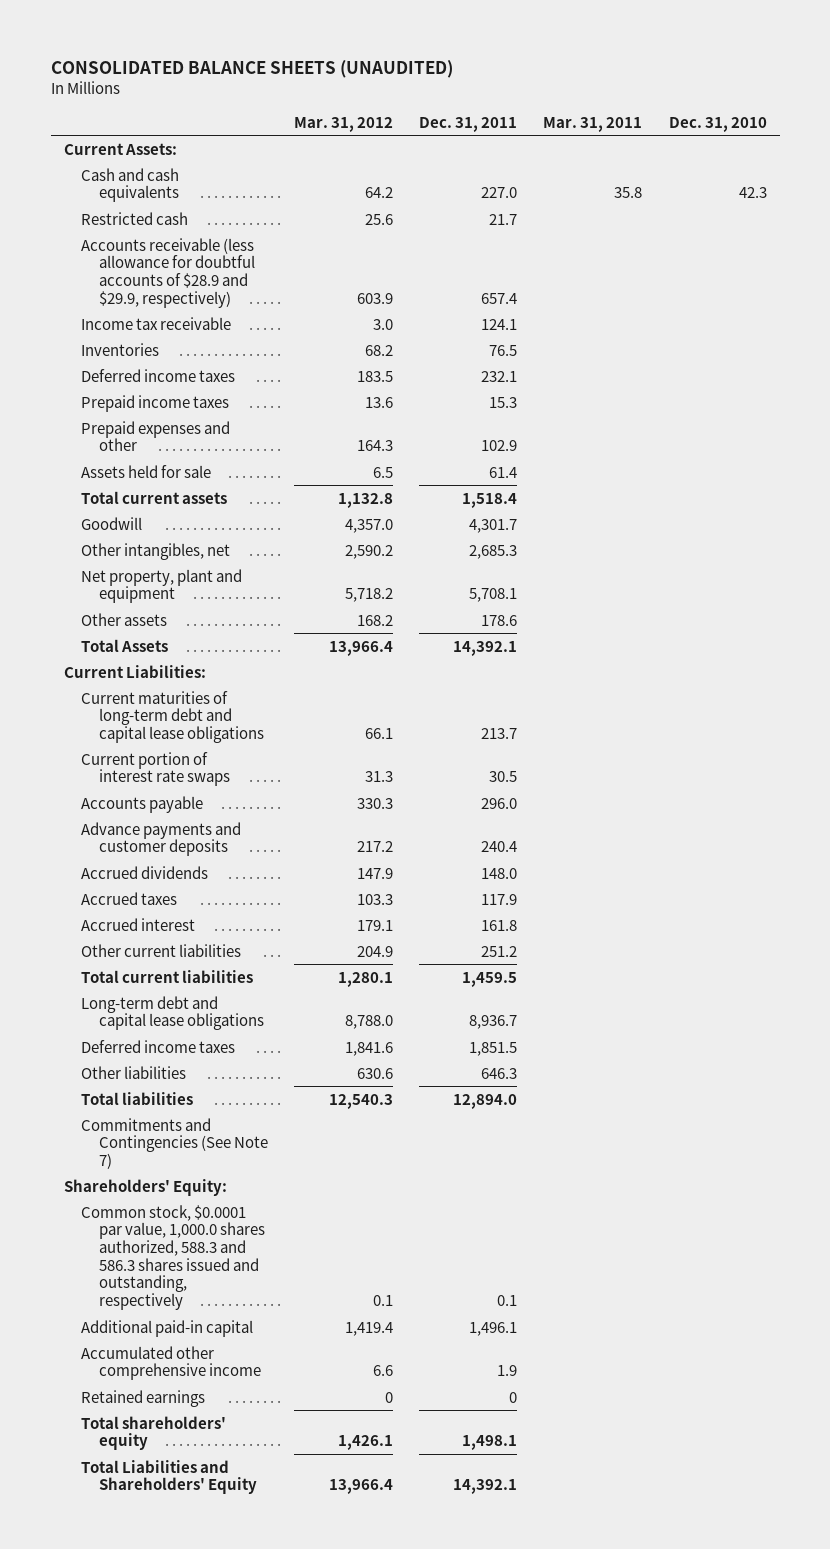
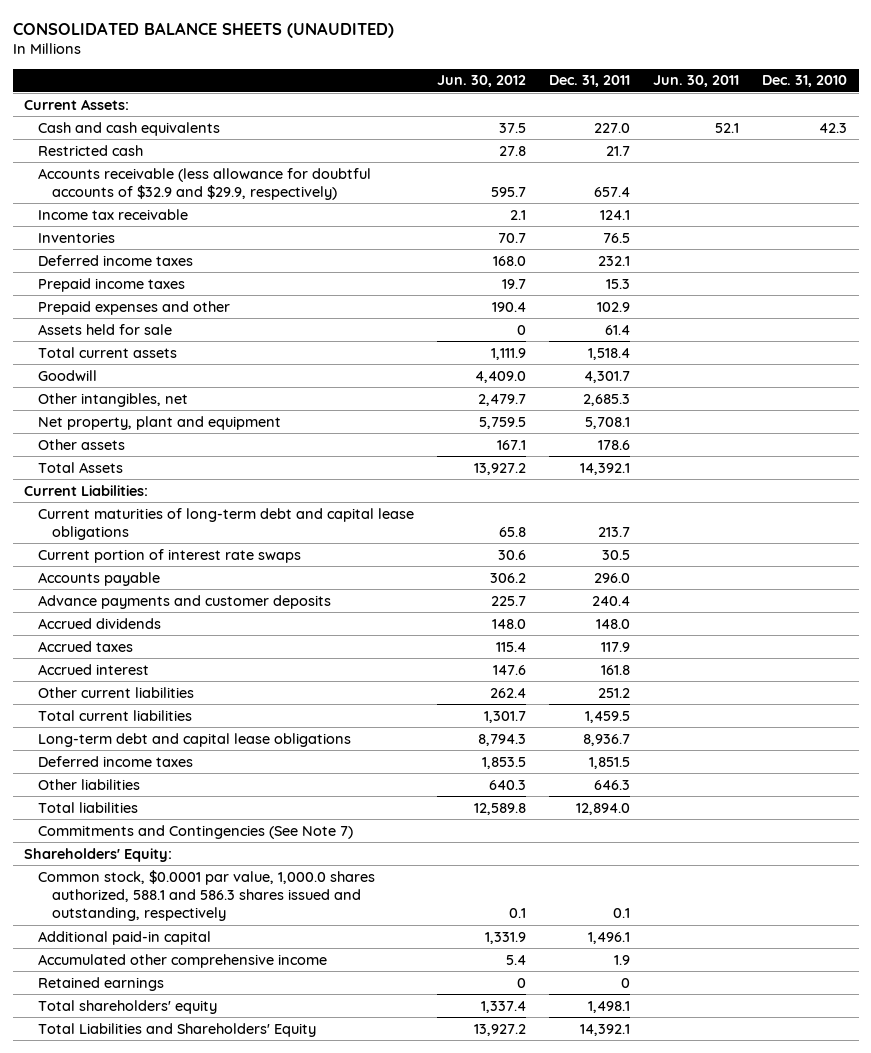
- | Mar. 31, 2012 | Dec. 31, 2011 | Mar. 31, 2011 | Dec. 31, 2010
+ | Jun. 30, 2012 | Dec. 31, 2011 | Jun. 30, 2011 | Dec. 31, 2010
- Accounts receivable (less allowance for doubtful accounts of $28.9 and $29.9, respectively) | 603.9 | 657.4 | |
+ Accounts receivable (less allowance for doubtful accounts of $32.9 and $29.9, respectively) | 595.7 | 657.4 | |
- Common stock, $0.0001 par value, 1,000.0 shares authorized, 588.3 and 586.3 shares issued and outstanding, respectively | 0.1 | 0.1 | |
+ Common stock, $0.0001 par value, 1,000.0 shares authorized, 588.1 and 586.3 shares issued and outstanding, respectively | 0.1 | 0.1 | |

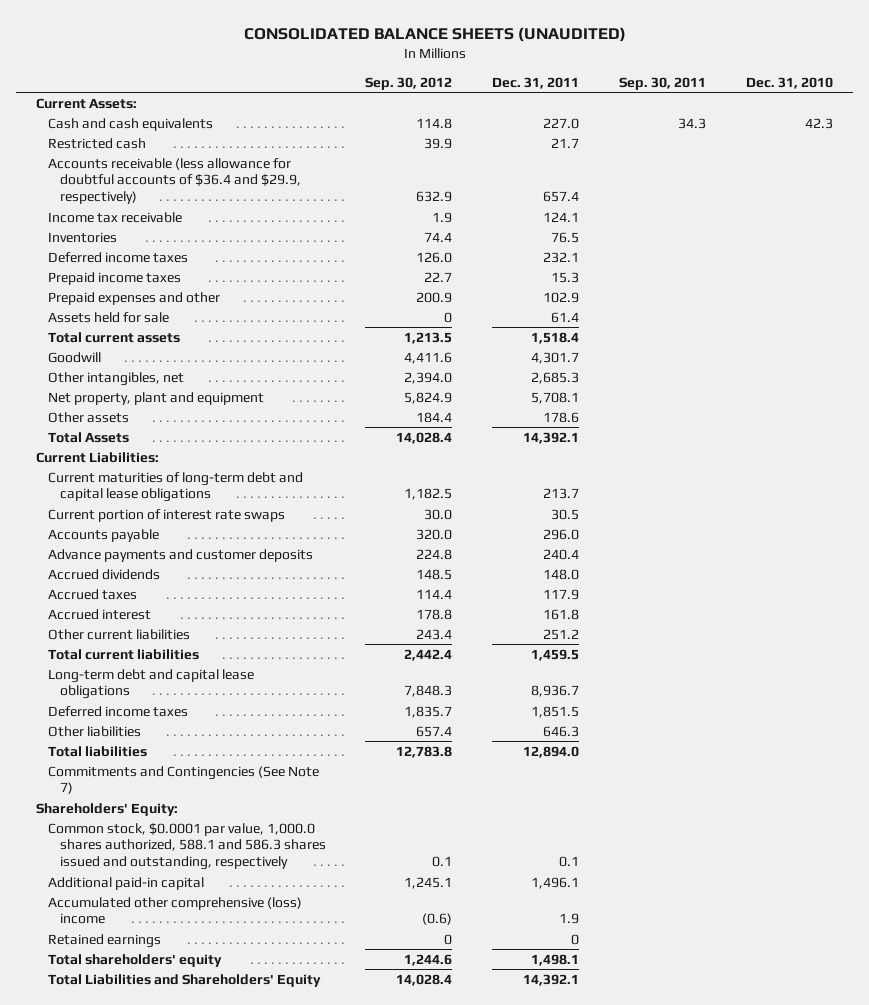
- | Jun. 30, 2012 | Dec. 31, 2011 | Jun. 30, 2011 | Dec. 31, 2010
+ | Sep. 30, 2012 | Dec. 31, 2011 | Sep. 30, 2011 | Dec. 31, 2010
- Accounts receivable (less allowance for doubtful accounts of $32.9 and $29.9, respectively) | 595.7 | 657.4 | |
+ Accounts receivable (less allowance for doubtful accounts of $36.4 and $29.9, respectively) | 632.9 | 657.4 | |
- Accumulated other comprehensive income | 5.4 | 1.9 | |
+ Accumulated other comprehensive (loss) income | (0.6) | 1.9 | |

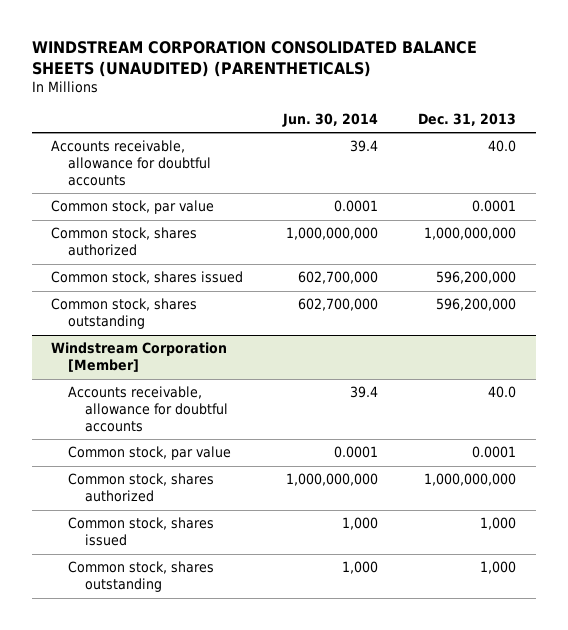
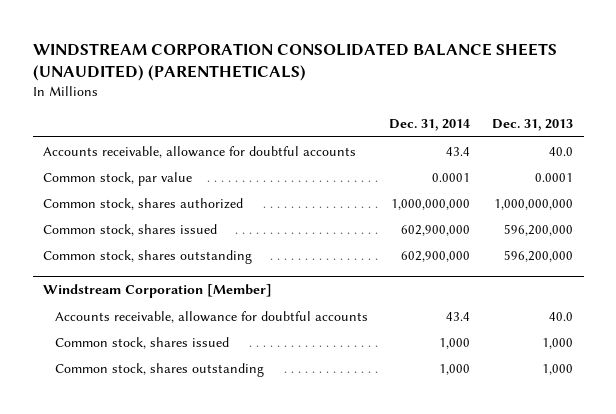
- | Jun. 30, 2014 | Dec. 31, 2013
+ | Dec. 31, 2014 | Dec. 31, 2013
@ Windstream Corporation [Member]
- Common stock, par value | 0.0001 | 0.0001
- Common stock, shares authorized | 1,000,000,000 | 1,000,000,000

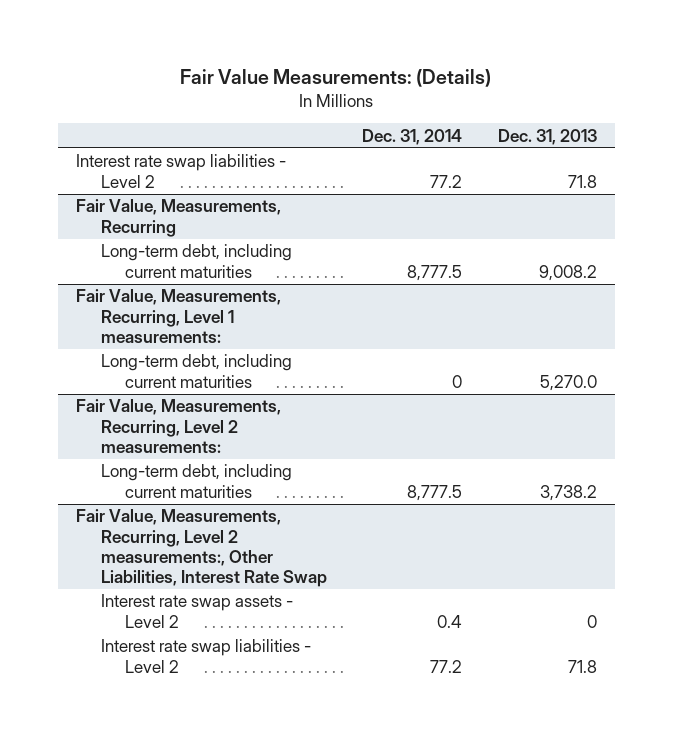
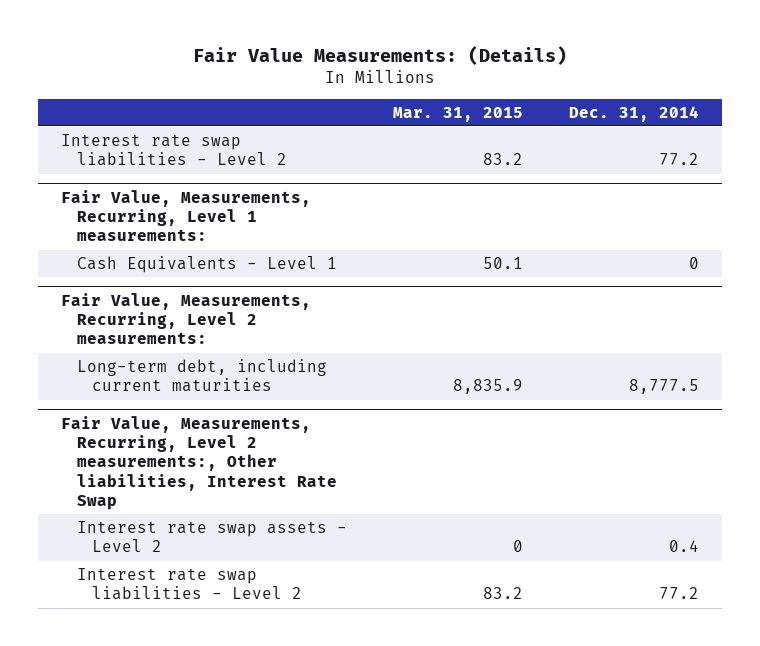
- | Dec. 31, 2014 | Dec. 31, 2013
+ | Mar. 31, 2015 | Dec. 31, 2014
- Fair Value, Measurements, Recurring
- Long-term debt, including current maturities | 8,777.5 | 9,008.2
@ Fair Value, Measurements, Recurring, Level 1 measurements:
- Long-term debt, including current maturities | 0 | 5,270.0
+ Cash Equivalents - Level 1 | 50.1 | 0
- Fair Value, Measurements, Recurring, Level 2 measurements:, Other Liabilities, Interest Rate Swap
+ Fair Value, Measurements, Recurring, Level 2 measurements:, Other liabilities, Interest Rate Swap

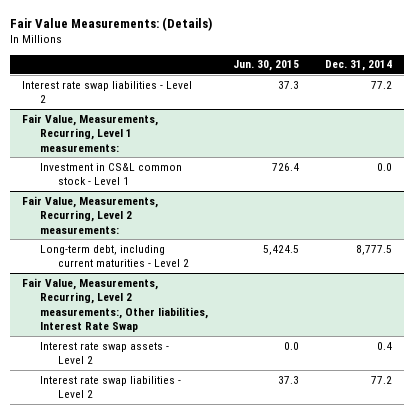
- | Mar. 31, 2015 | Dec. 31, 2014
+ | Jun. 30, 2015 | Dec. 31, 2014
@ Fair Value, Measurements, Recurring, Level 1 measurements:
- Cash Equivalents - Level 1 | 50.1 | 0
+ Investment in CS&L common stock - Level 1 | 726.4 | 0.0
@ Fair Value, Measurements, Recurring, Level 2 measurements:
- Long-term debt, including current maturities | 8,835.9 | 8,777.5
+ Long-term debt, including current maturities - Level 2 | 5,424.5 | 8,777.5

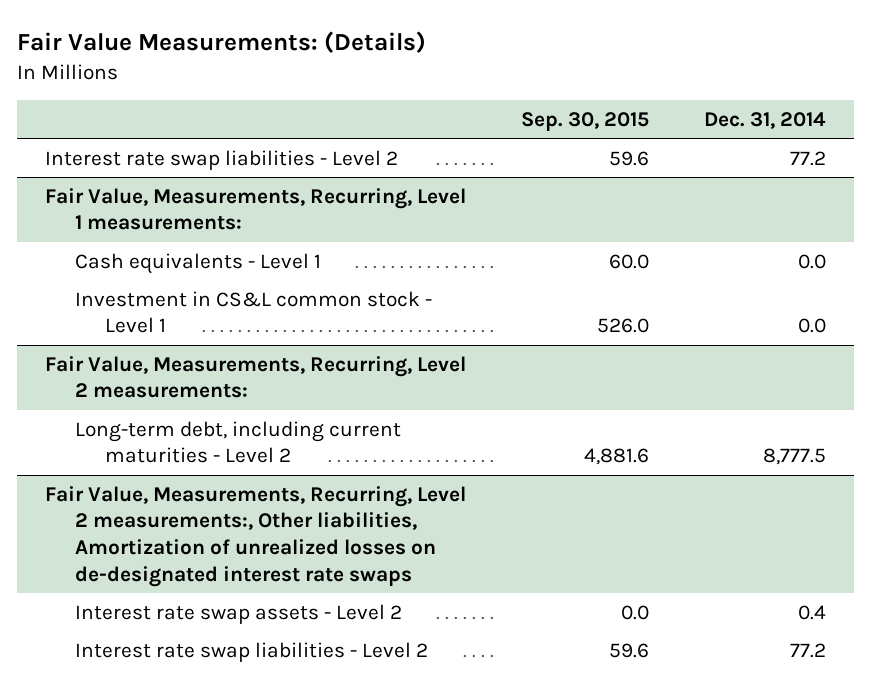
- | Jun. 30, 2015 | Dec. 31, 2014
+ | Sep. 30, 2015 | Dec. 31, 2014
@ Fair Value, Measurements, Recurring, Level 1 measurements:
+ Cash equivalents - Level 1 | 60.0 | 0.0
- Fair Value, Measurements, Recurring, Level 2 measurements:, Other liabilities, Interest Rate Swap
+ Fair Value, Measurements, Recurring, Level 2 measurements:, Other liabilities, Amortization of unrealized losses on de-designated interest rate swaps

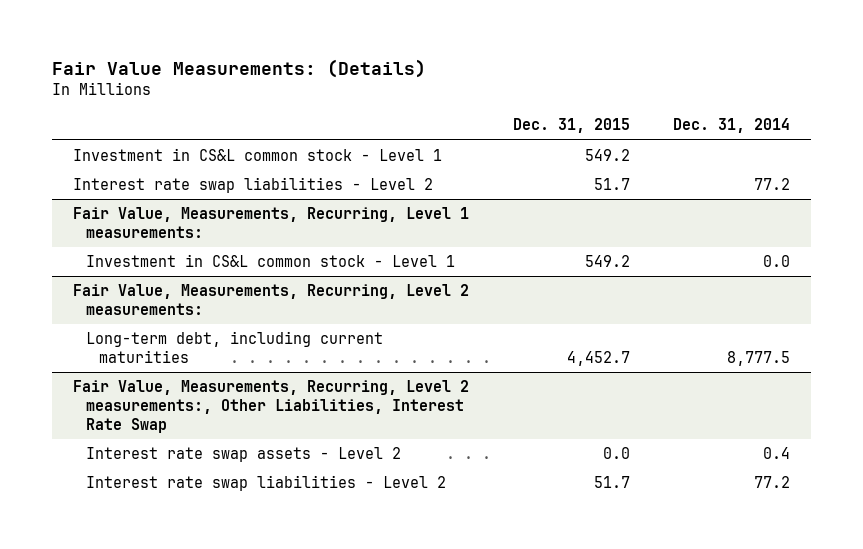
- | Sep. 30, 2015 | Dec. 31, 2014
+ | Dec. 31, 2015 | Dec. 31, 2014
+ Investment in CS&L common stock - Level 1 | 549.2 |
@ Fair Value, Measurements, Recurring, Level 1 measurements:
- Cash equivalents - Level 1 | 60.0 | 0.0
@ Fair Value, Measurements, Recurring, Level 2 measurements:
- Long-term debt, including current maturities - Level 2 | 4,881.6 | 8,777.5
- Fair Value, Measurements, Recurring, Level 2 measurements:, Other liabilities, Amortization of unrealized losses on de-designated interest rate swaps
@ Fair Value, Measurements, Recurring, Level 2 measurements:
+ Long-term debt, including current maturities | 4,452.7 | 8,777.5
+ Fair Value, Measurements, Recurring, Level 2 measurements:, Other Liabilities, Interest Rate Swap

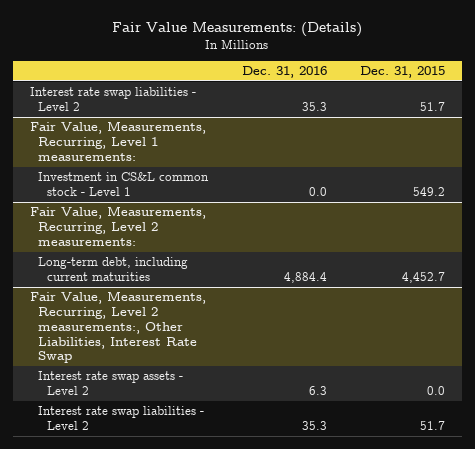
- | Dec. 31, 2015 | Dec. 31, 2014
+ | Dec. 31, 2016 | Dec. 31, 2015
- Investment in CS&L common stock - Level 1 | 549.2 |

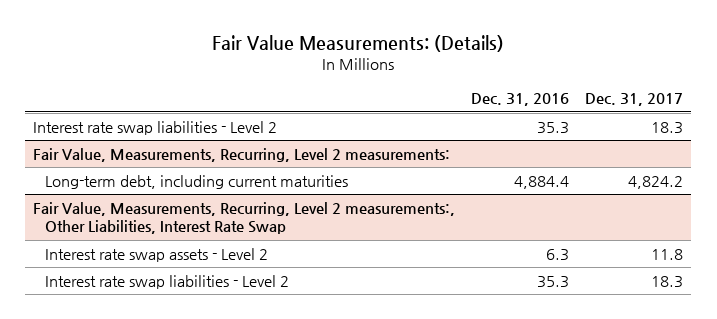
- | Dec. 31, 2016 | Dec. 31, 2015
+ | Dec. 31, 2016 | Dec. 31, 2017
- Fair Value, Measurements, Recurring, Level 1 measurements:
- Investment in CS&L common stock - Level 1 | 0.0 | 549.2

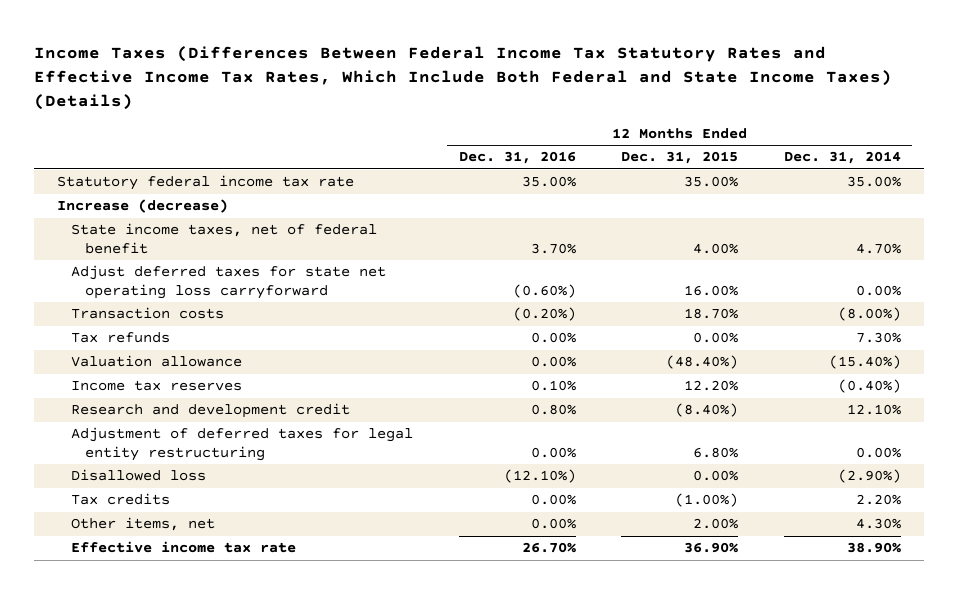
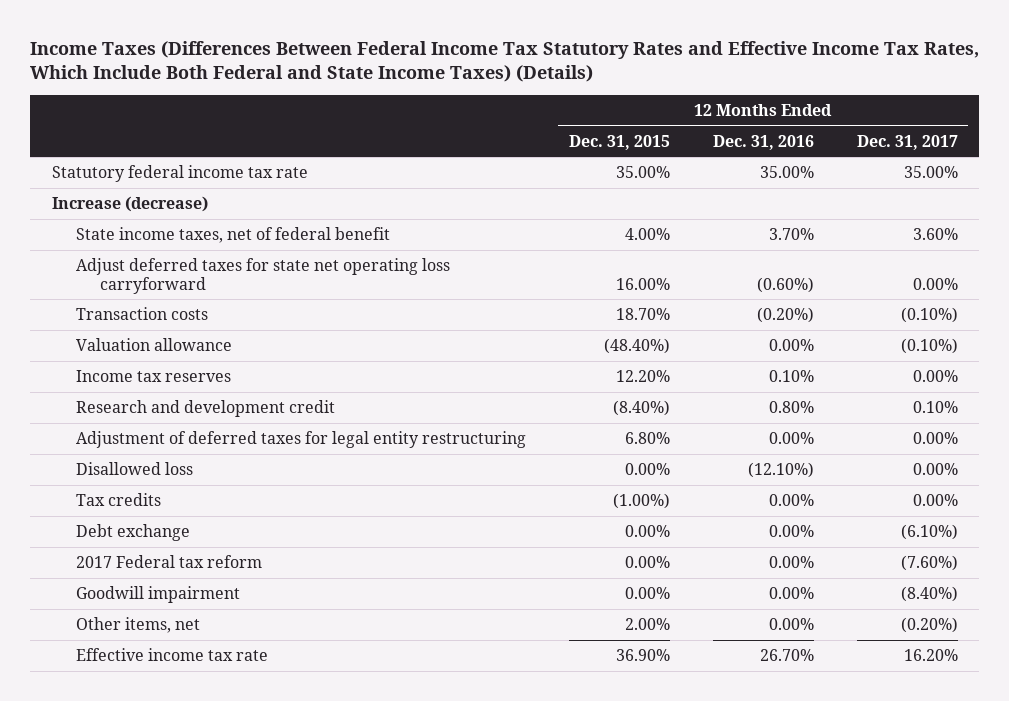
- | 12 Months Ended Dec. 31, 2016 | 12 Months Ended Dec. 31, 2015 | 12 Months Ended Dec. 31, 2014
+ | 12 Months Ended Dec. 31, 2015 | 12 Months Ended Dec. 31, 2016 | 12 Months Ended Dec. 31, 2017
- Tax refunds | 0.00% | 0.00% | 7.30%
+ Debt exchange | 0.00% | 0.00% | (6.10%)
+ 2017 Federal tax reform | 0.00% | 0.00% | (7.60%)
+ Goodwill impairment | 0.00% | 0.00% | (8.40%)

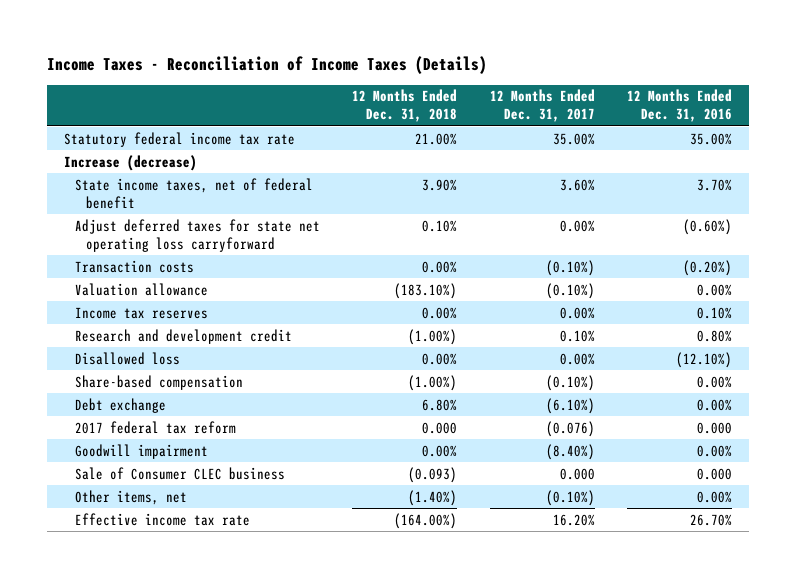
- Income Taxes (Differences Between Federal Income Tax Statutory Rates and Effective Income Tax Rates, Which Include Both Federal and State Income Taxes) (Details)
+ Income Taxes - Reconciliation of Income Taxes (Details)
- | 12 Months Ended Dec. 31, 2015 | 12 Months Ended Dec. 31, 2016 | 12 Months Ended Dec. 31, 2017
+ | 12 Months Ended Dec. 31, 2018 | 12 Months Ended Dec. 31, 2017 | 12 Months Ended Dec. 31, 2016
- Adjustment of deferred taxes for legal entity restructuring | 6.80% | 0.00% | 0.00%
- Tax credits | (1.00%) | 0.00% | 0.00%
+ Share-based compensation | (1.00%) | (0.10%) | 0.00%
- 2017 Federal tax reform | 0.00% | 0.00% | (7.60%)
+ 2017 federal tax reform | 0.000 | (0.076) | 0.000
- Other items, net | 2.00% | 0.00% | (0.20%)
+ Sale of Consumer CLEC business | (0.093) | 0.000 | 0.000
+ Other items, net | (1.40%) | (0.10%) | 0.00%

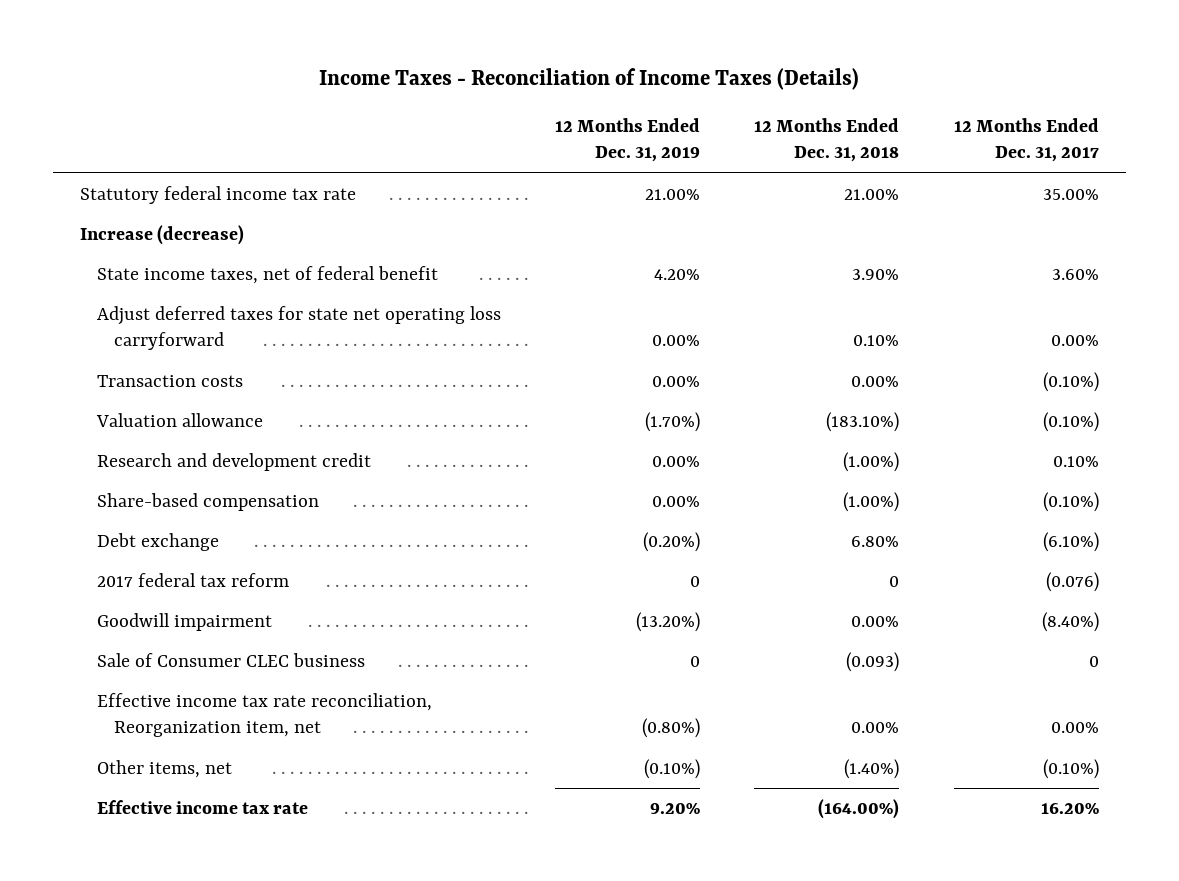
- | 12 Months Ended Dec. 31, 2018 | 12 Months Ended Dec. 31, 2017 | 12 Months Ended Dec. 31, 2016
+ | 12 Months Ended Dec. 31, 2019 | 12 Months Ended Dec. 31, 2018 | 12 Months Ended Dec. 31, 2017
- Income tax reserves | 0.00% | 0.00% | 0.10%
- Disallowed loss | 0.00% | 0.00% | (12.10%)
- 2017 federal tax reform | 0.000 | (0.076) | 0.000
+ 2017 federal tax reform | 0 | 0 | (0.076)
- Sale of Consumer CLEC business | (0.093) | 0.000 | 0.000
+ Sale of Consumer CLEC business | 0 | (0.093) | 0
+ Effective income tax rate reconciliation, Reorganization item, net | (0.80%) | 0.00% | 0.00%

